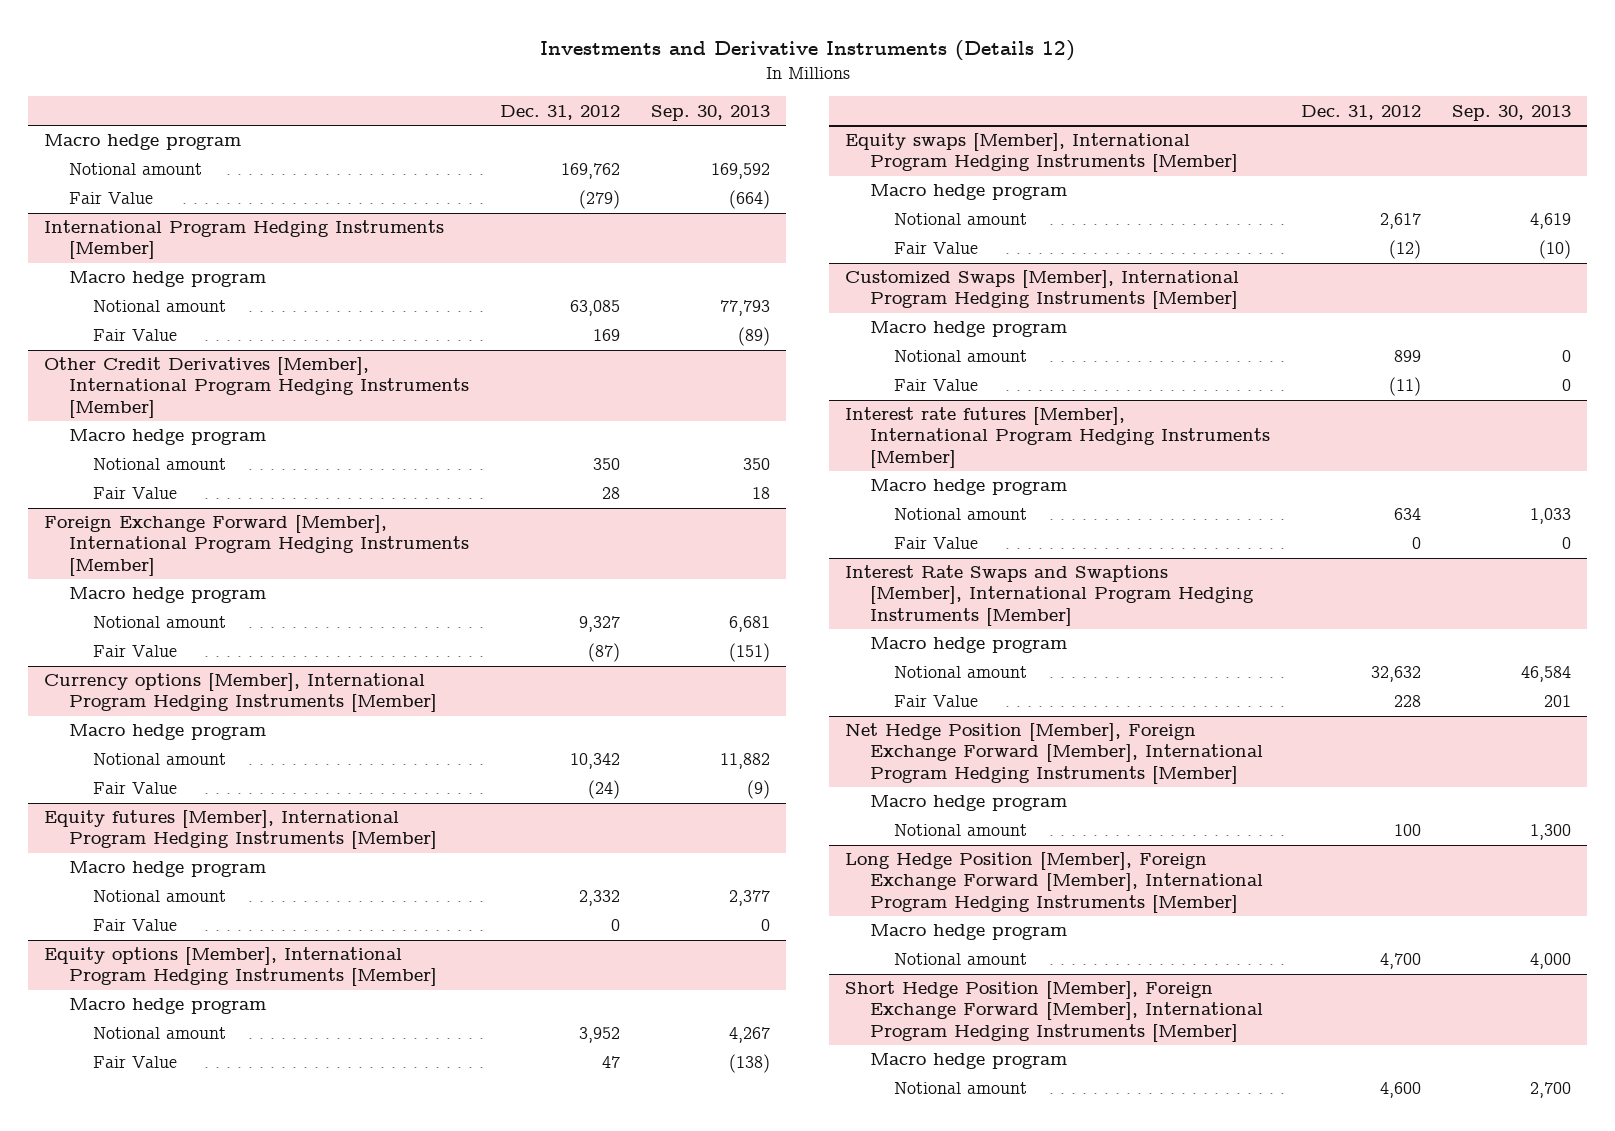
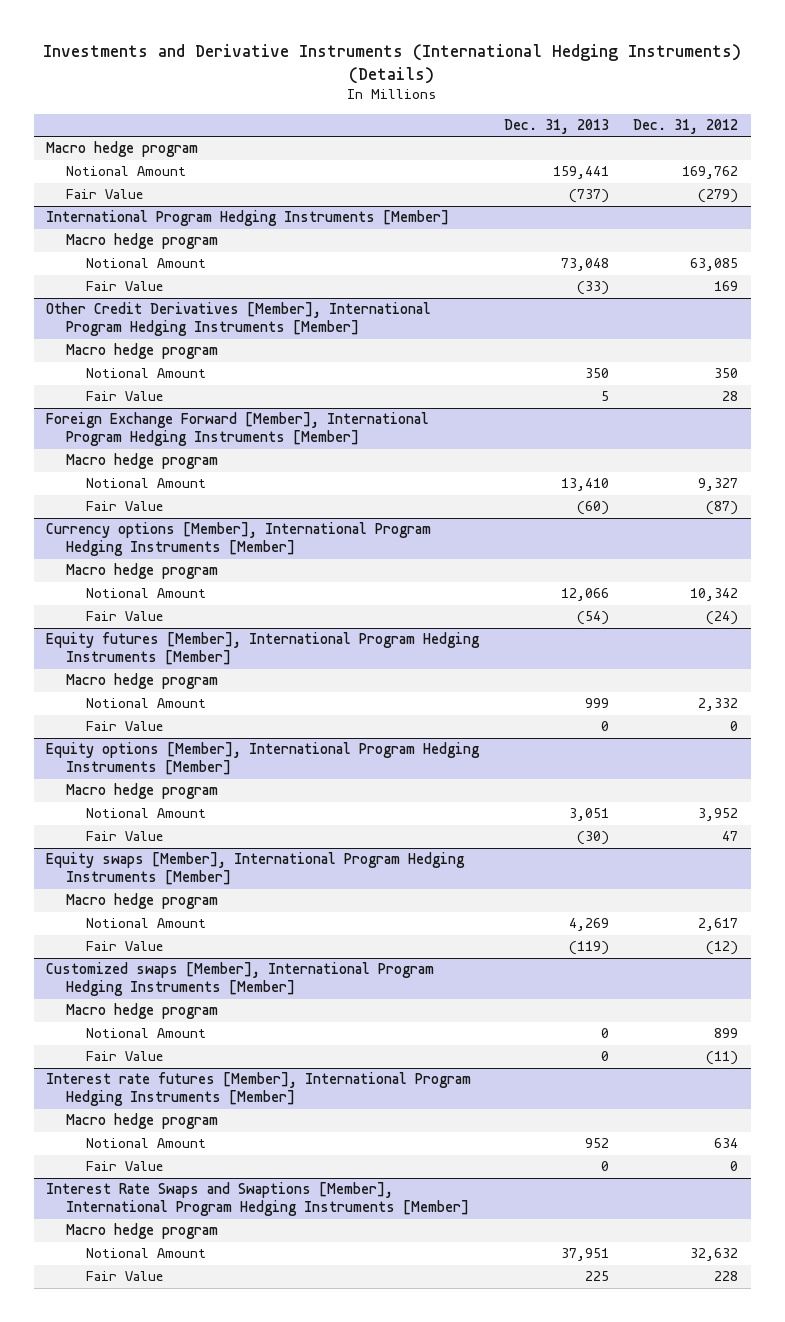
- Investments and Derivative Instruments (Details 12)
+ Investments and Derivative Instruments (International Hedging Instruments) (Details)
- | Dec. 31, 2012 | Sep. 30, 2013
+ | Dec. 31, 2013 | Dec. 31, 2012
- Notional amount | 169,762 | 169,592
+ Notional Amount | 159,441 | 169,762
@ International Program Hedging Instruments [Member]
- Notional amount | 63,085 | 77,793
+ Notional Amount | 73,048 | 63,085
@ Other Credit Derivatives [Member], International Program Hedging Instruments [Member]
- Notional amount | 350 | 350
+ Notional Amount | 350 | 350
@ Foreign Exchange Forward [Member], International Program Hedging Instruments [Member]
- Notional amount | 9,327 | 6,681
+ Notional Amount | 13,410 | 9,327
@ Currency options [Member], International Program Hedging Instruments [Member]
- Notional amount | 10,342 | 11,882
+ Notional Amount | 12,066 | 10,342
@ Equity futures [Member], International Program Hedging Instruments [Member]
- Notional amount | 2,332 | 2,377
+ Notional Amount | 999 | 2,332
@ Equity options [Member], International Program Hedging Instruments [Member]
- Notional amount | 3,952 | 4,267
+ Notional Amount | 3,051 | 3,952
@ Equity swaps [Member], International Program Hedging Instruments [Member]
- Notional amount | 2,617 | 4,619
+ Notional Amount | 4,269 | 2,617
- Customized Swaps [Member], International Program Hedging Instruments [Member]
+ Customized swaps [Member], International Program Hedging Instruments [Member]
- Notional amount | 899 | 0
+ Notional Amount | 0 | 899
@ Interest rate futures [Member], International Program Hedging Instruments [Member]
- Notional amount | 634 | 1,033
+ Notional Amount | 952 | 634
@ Interest Rate Swaps and Swaptions [Member], International Program Hedging Instruments [Member]
- Notional amount | 32,632 | 46,584
+ Notional Amount | 37,951 | 32,632
- Net Hedge Position [Member], Foreign Exchange Forward [Member], International Program Hedging Instruments [Member]
- Macro hedge program
- Notional amount | 100 | 1,300
- Long Hedge Position [Member], Foreign Exchange Forward [Member], International Program Hedging Instruments [Member]
- Macro hedge program
- Notional amount | 4,700 | 4,000
- Short Hedge Position [Member], Foreign Exchange Forward [Member], International Program Hedging Instruments [Member]
- Macro hedge program
- Notional amount | 4,600 | 2,700

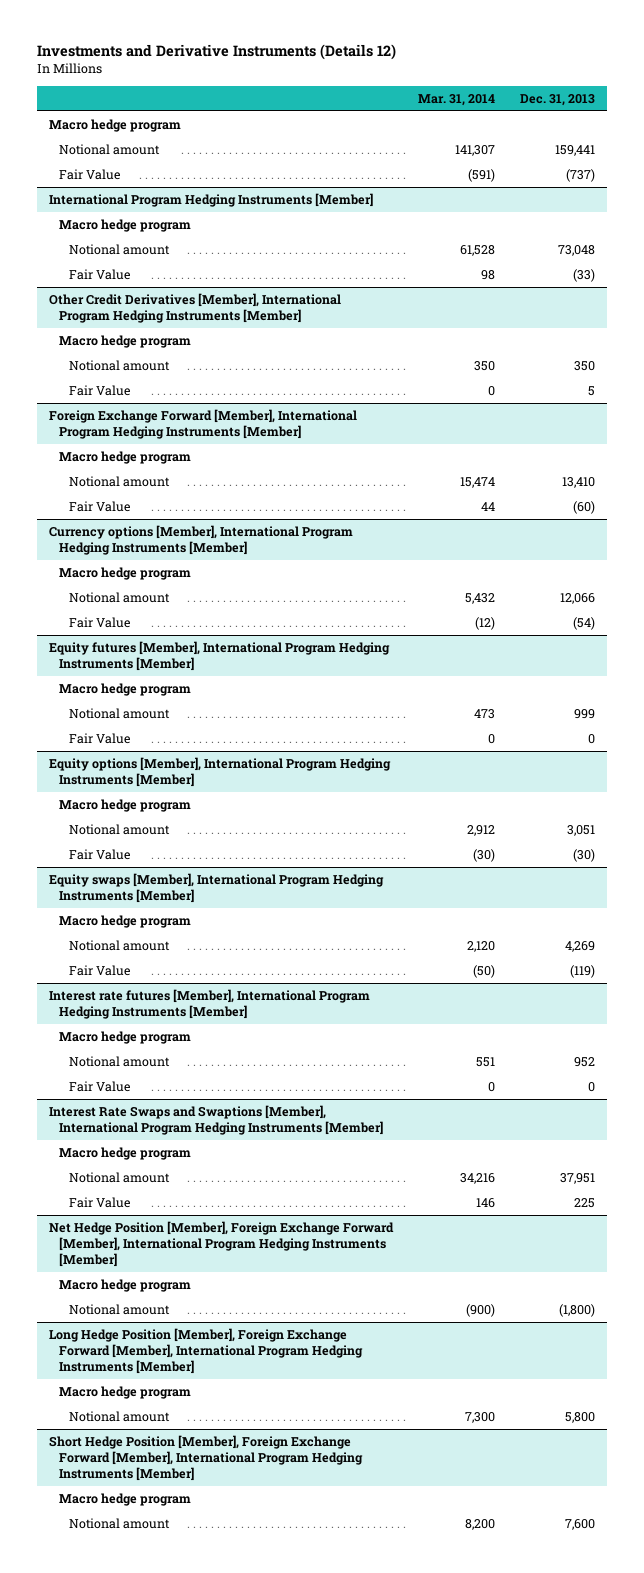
- Investments and Derivative Instruments (International Hedging Instruments) (Details)
+ Investments and Derivative Instruments (Details 12)
- | Dec. 31, 2013 | Dec. 31, 2012
+ | Mar. 31, 2014 | Dec. 31, 2013
- Notional Amount | 159,441 | 169,762
+ Notional amount | 141,307 | 159,441
@ International Program Hedging Instruments [Member]
- Notional Amount | 73,048 | 63,085
+ Notional amount | 61,528 | 73,048
@ Other Credit Derivatives [Member], International Program Hedging Instruments [Member]
- Notional Amount | 350 | 350
+ Notional amount | 350 | 350
@ Foreign Exchange Forward [Member], International Program Hedging Instruments [Member]
- Notional Amount | 13,410 | 9,327
+ Notional amount | 15,474 | 13,410
@ Currency options [Member], International Program Hedging Instruments [Member]
- Notional Amount | 12,066 | 10,342
+ Notional amount | 5,432 | 12,066
@ Equity futures [Member], International Program Hedging Instruments [Member]
- Notional Amount | 999 | 2,332
+ Notional amount | 473 | 999
@ Equity options [Member], International Program Hedging Instruments [Member]
- Notional Amount | 3,051 | 3,952
+ Notional amount | 2,912 | 3,051
@ Equity swaps [Member], International Program Hedging Instruments [Member]
- Notional Amount | 4,269 | 2,617
+ Notional amount | 2,120 | 4,269
- Customized swaps [Member], International Program Hedging Instruments [Member]
- Macro hedge program
- Notional Amount | 0 | 899
- Fair Value | 0 | (11)
@ Interest rate futures [Member], International Program Hedging Instruments [Member]
- Notional Amount | 952 | 634
+ Notional amount | 551 | 952
@ Interest Rate Swaps and Swaptions [Member], International Program Hedging Instruments [Member]
- Notional Amount | 37,951 | 32,632
+ Notional amount | 34,216 | 37,951
+ Net Hedge Position [Member], Foreign Exchange Forward [Member], International Program Hedging Instruments [Member]
+ Macro hedge program
+ Notional amount | (900) | (1,800)
+ Long Hedge Position [Member], Foreign Exchange Forward [Member], International Program Hedging Instruments [Member]
+ Macro hedge program
+ Notional amount | 7,300 | 5,800
+ Short Hedge Position [Member], Foreign Exchange Forward [Member], International Program Hedging Instruments [Member]
+ Macro hedge program
+ Notional amount | 8,200 | 7,600

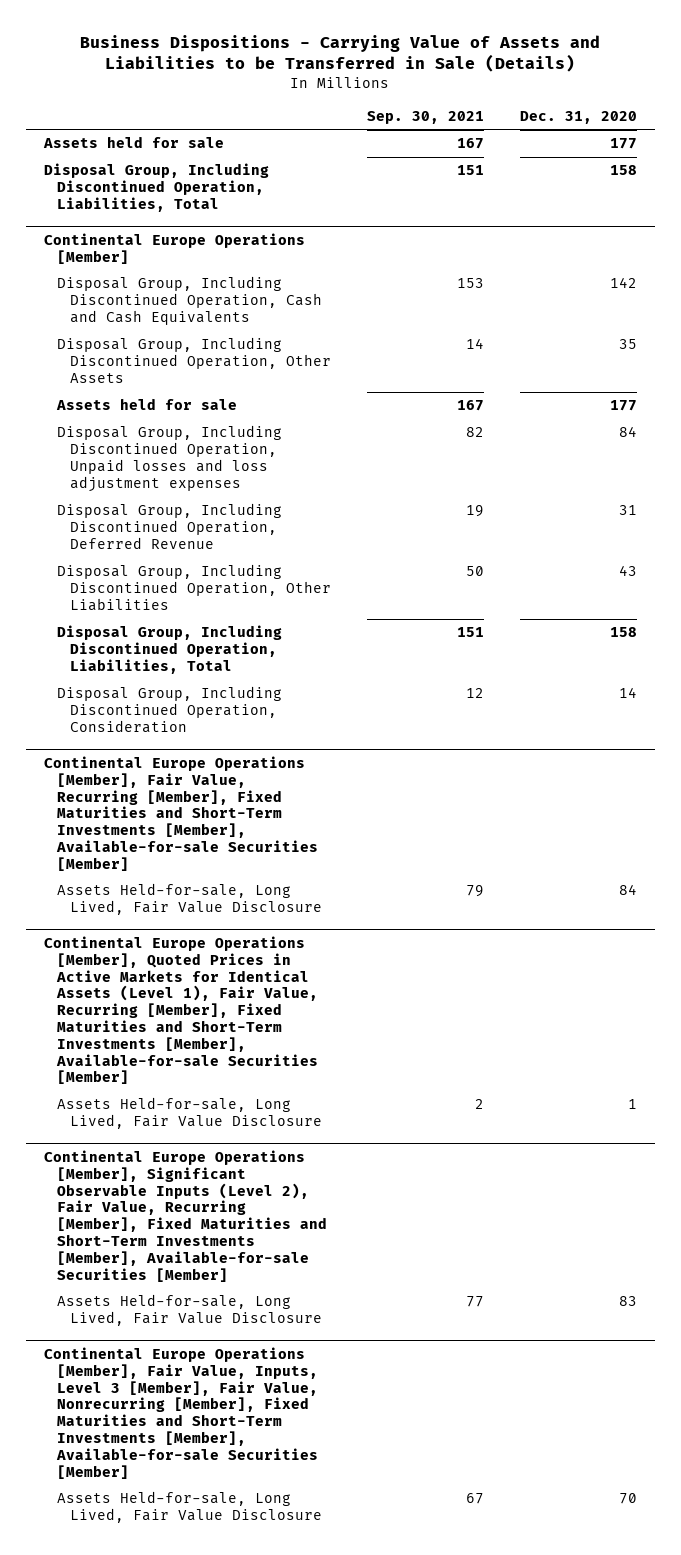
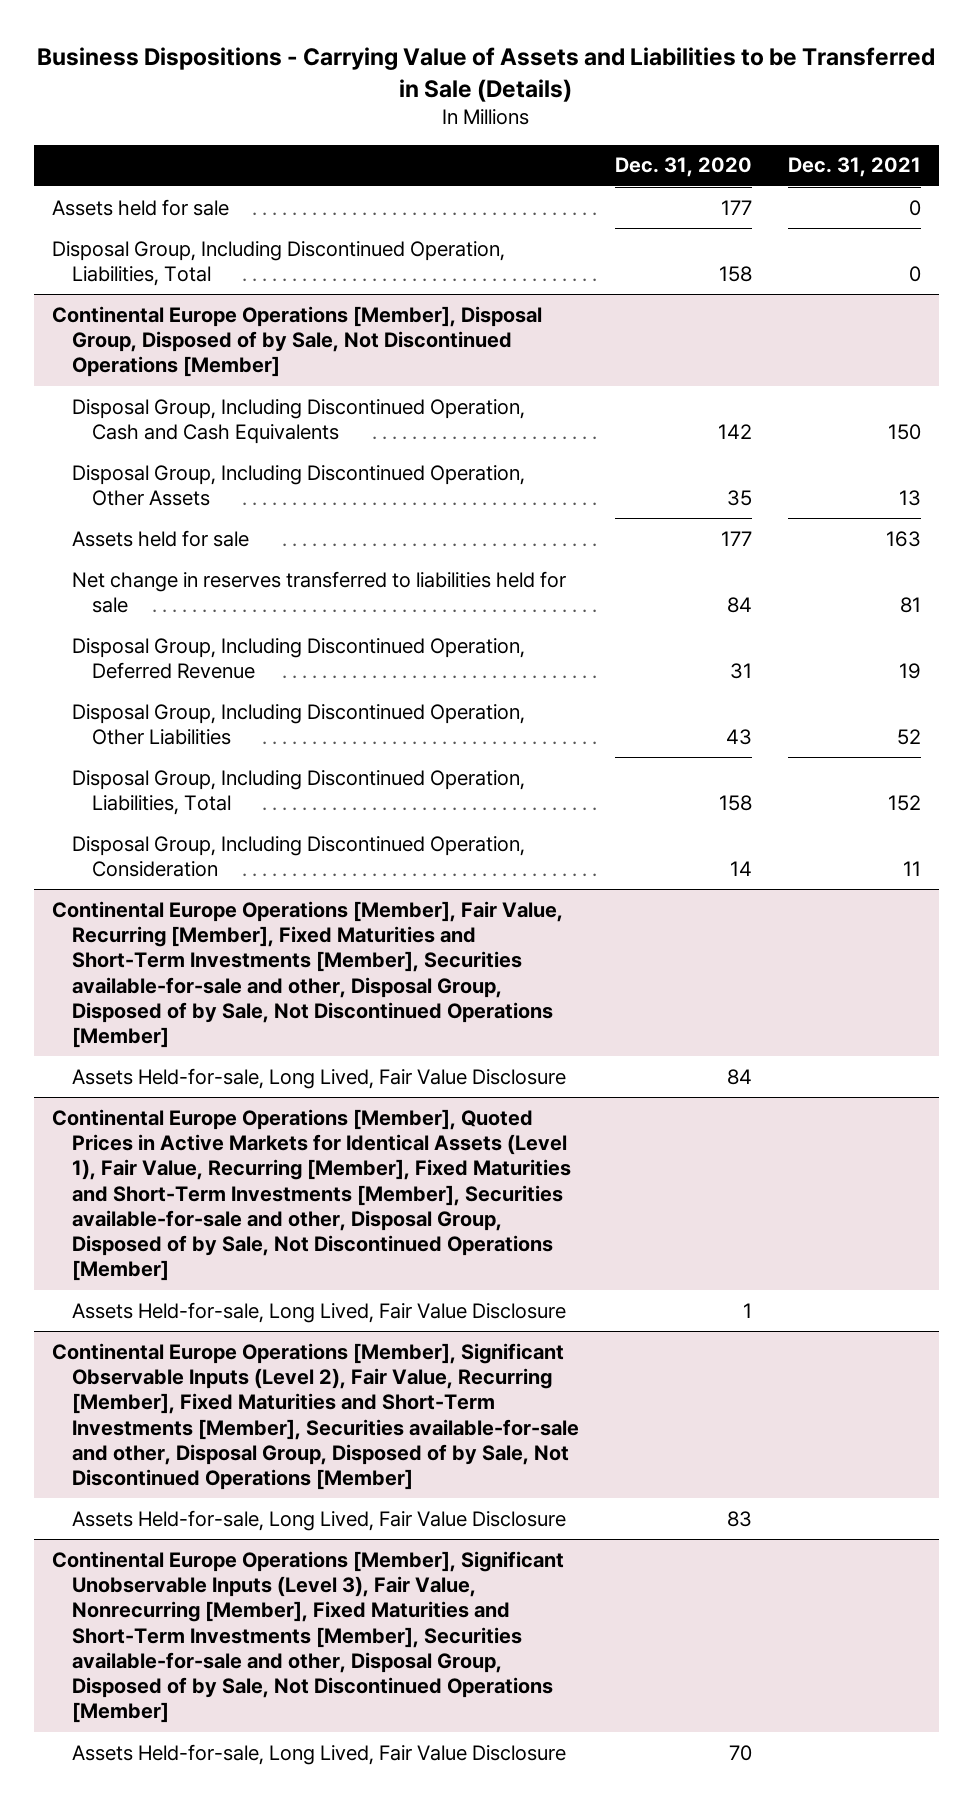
- | Sep. 30, 2021 | Dec. 31, 2020
+ | Dec. 31, 2020 | Dec. 31, 2021
- Continental Europe Operations [Member]
+ Continental Europe Operations [Member], Disposal Group, Disposed of by Sale, Not Discontinued Operations [Member]
- Disposal Group, Including Discontinued Operation, Unpaid losses and loss adjustment expenses | 82 | 84
+ Net change in reserves transferred to liabilities held for sale | 84 | 81
- Continental Europe Operations [Member], Fair Value, Recurring [Member], Fixed Maturities and Short-Term Investments [Member], Available-for-sale Securities [Member]
+ Continental Europe Operations [Member], Fair Value, Recurring [Member], Fixed Maturities and Short-Term Investments [Member], Securities available-for-sale and other, Disposal Group, Disposed of by Sale, Not Discontinued Operations [Member]
- Continental Europe Operations [Member], Quoted Prices in Active Markets for Identical Assets (Level 1), Fair Value, Recurring [Member], Fixed Maturities and Short-Term Investments [Member], Available-for-sale Securities [Member]
+ Continental Europe Operations [Member], Quoted Prices in Active Markets for Identical Assets (Level 1), Fair Value, Recurring [Member], Fixed Maturities and Short-Term Investments [Member], Securities available-for-sale and other, Disposal Group, Disposed of by Sale, Not Discontinued Operations [Member]
- Continental Europe Operations [Member], Significant Observable Inputs (Level 2), Fair Value, Recurring [Member], Fixed Maturities and Short-Term Investments [Member], Available-for-sale Securities [Member]
+ Continental Europe Operations [Member], Significant Observable Inputs (Level 2), Fair Value, Recurring [Member], Fixed Maturities and Short-Term Investments [Member], Securities available-for-sale and other, Disposal Group, Disposed of by Sale, Not Discontinued Operations [Member]
- Continental Europe Operations [Member], Fair Value, Inputs, Level 3 [Member], Fair Value, Nonrecurring [Member], Fixed Maturities and Short-Term Investments [Member], Available-for-sale Securities [Member]
+ Continental Europe Operations [Member], Significant Unobservable Inputs (Level 3), Fair Value, Nonrecurring [Member], Fixed Maturities and Short-Term Investments [Member], Securities available-for-sale and other, Disposal Group, Disposed of by Sale, Not Discontinued Operations [Member]

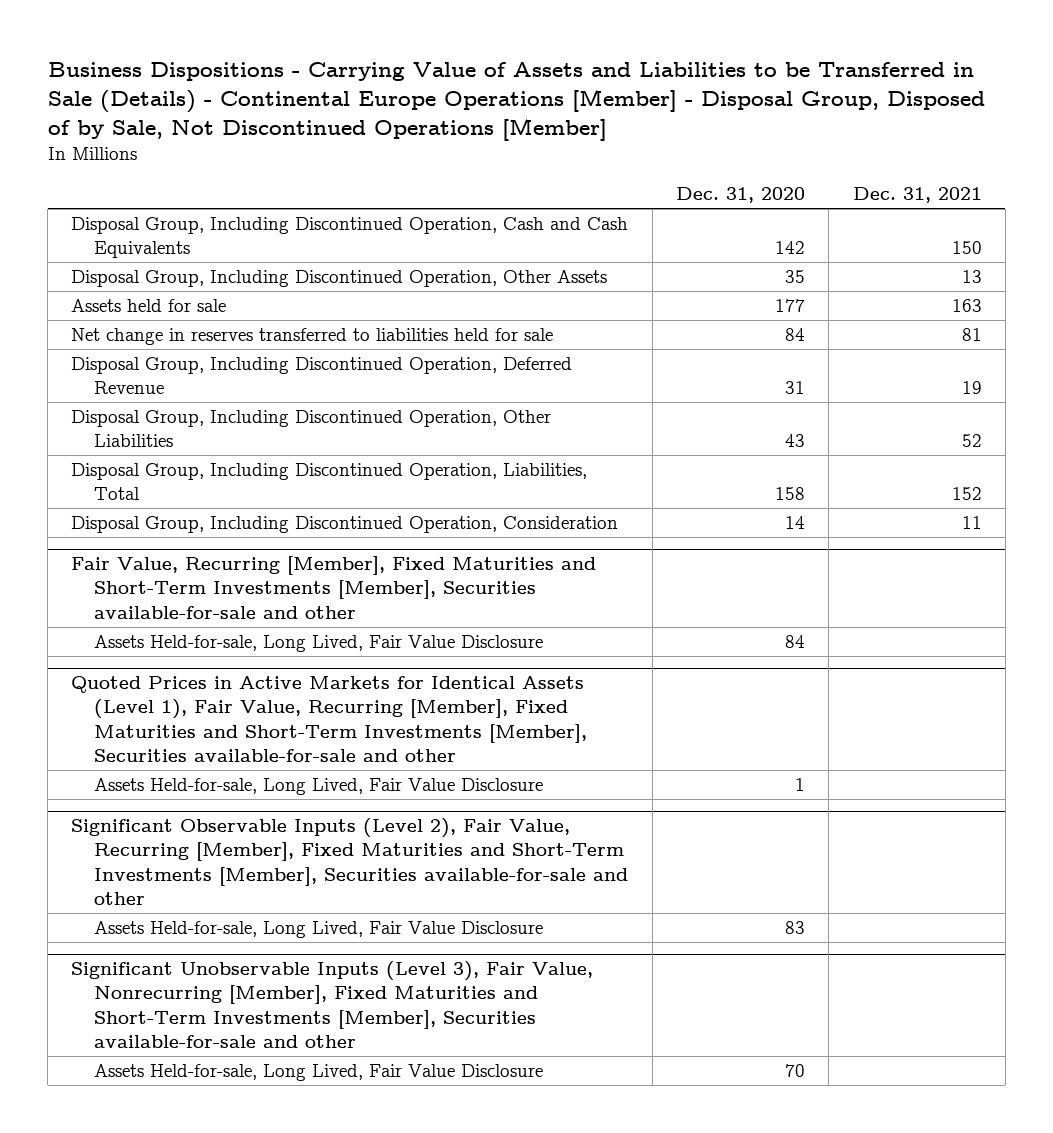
- Business Dispositions - Carrying Value of Assets and Liabilities to be Transferred in Sale (Details)
+ Business Dispositions - Carrying Value of Assets and Liabilities to be Transferred in Sale (Details) - Continental Europe Operations [Member] - Disposal Group, Disposed of by Sale, Not Discontinued Operations [Member]
- Assets held for sale | 177 | 0
- Disposal Group, Including Discontinued Operation, Liabilities, Total | 158 | 0
- Continental Europe Operations [Member], Disposal Group, Disposed of by Sale, Not Discontinued Operations [Member]
- Continental Europe Operations [Member], Fair Value, Recurring [Member], Fixed Maturities and Short-Term Investments [Member], Securities available-for-sale and other, Disposal Group, Disposed of by Sale, Not Discontinued Operations [Member]
+ Fair Value, Recurring [Member], Fixed Maturities and Short-Term Investments [Member], Securities available-for-sale and other
- Continental Europe Operations [Member], Quoted Prices in Active Markets for Identical Assets (Level 1), Fair Value, Recurring [Member], Fixed Maturities and Short-Term Investments [Member], Securities available-for-sale and other, Disposal Group, Disposed of by Sale, Not Discontinued Operations [Member]
+ Quoted Prices in Active Markets for Identical Assets (Level 1), Fair Value, Recurring [Member], Fixed Maturities and Short-Term Investments [Member], Securities available-for-sale and other
- Continental Europe Operations [Member], Significant Observable Inputs (Level 2), Fair Value, Recurring [Member], Fixed Maturities and Short-Term Investments [Member], Securities available-for-sale and other, Disposal Group, Disposed of by Sale, Not Discontinued Operations [Member]
+ Significant Observable Inputs (Level 2), Fair Value, Recurring [Member], Fixed Maturities and Short-Term Investments [Member], Securities available-for-sale and other
- Continental Europe Operations [Member], Significant Unobservable Inputs (Level 3), Fair Value, Nonrecurring [Member], Fixed Maturities and Short-Term Investments [Member], Securities available-for-sale and other, Disposal Group, Disposed of by Sale, Not Discontinued Operations [Member]
+ Significant Unobservable Inputs (Level 3), Fair Value, Nonrecurring [Member], Fixed Maturities and Short-Term Investments [Member], Securities available-for-sale and other

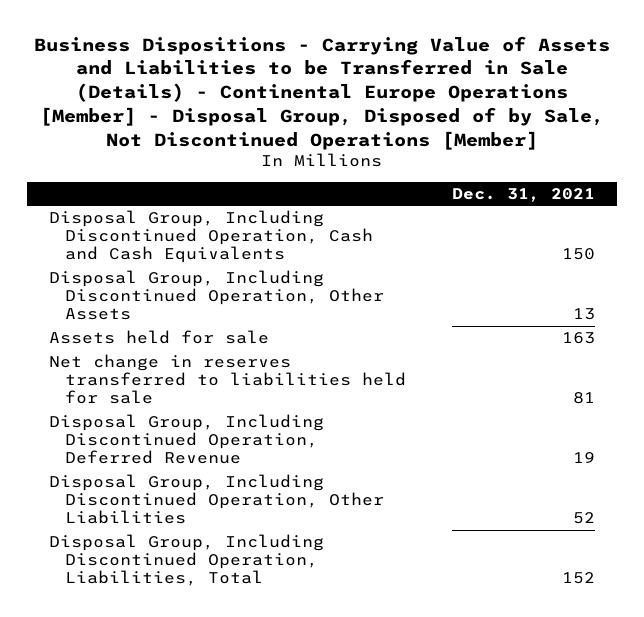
- | Dec. 31, 2020 | Dec. 31, 2021
+ | Dec. 31, 2021
- Disposal Group, Including Discontinued Operation, Consideration | 14 | 11
- Fair Value, Recurring [Member], Fixed Maturities and Short-Term Investments [Member], Securities available-for-sale and other
- Assets Held-for-sale, Long Lived, Fair Value Disclosure | 84 |
- Quoted Prices in Active Markets for Identical Assets (Level 1), Fair Value, Recurring [Member], Fixed Maturities and Short-Term Investments [Member], Securities available-for-sale and other
- Assets Held-for-sale, Long Lived, Fair Value Disclosure | 1 |
- Significant Observable Inputs (Level 2), Fair Value, Recurring [Member], Fixed Maturities and Short-Term Investments [Member], Securities available-for-sale and other
- Assets Held-for-sale, Long Lived, Fair Value Disclosure | 83 |
- Significant Unobservable Inputs (Level 3), Fair Value, Nonrecurring [Member], Fixed Maturities and Short-Term Investments [Member], Securities available-for-sale and other
- Assets Held-for-sale, Long Lived, Fair Value Disclosure | 70 |

